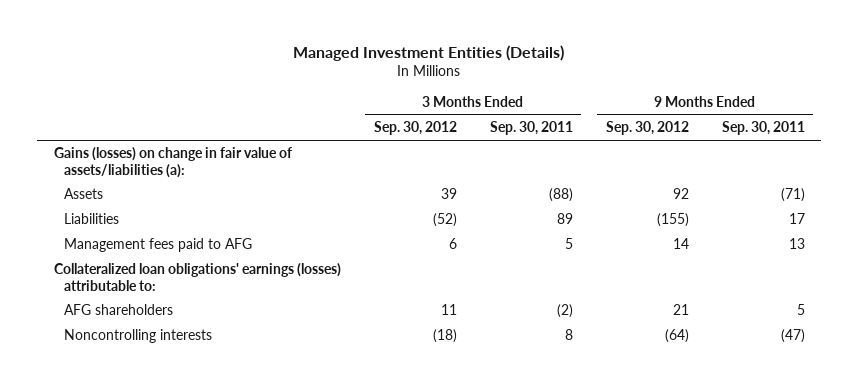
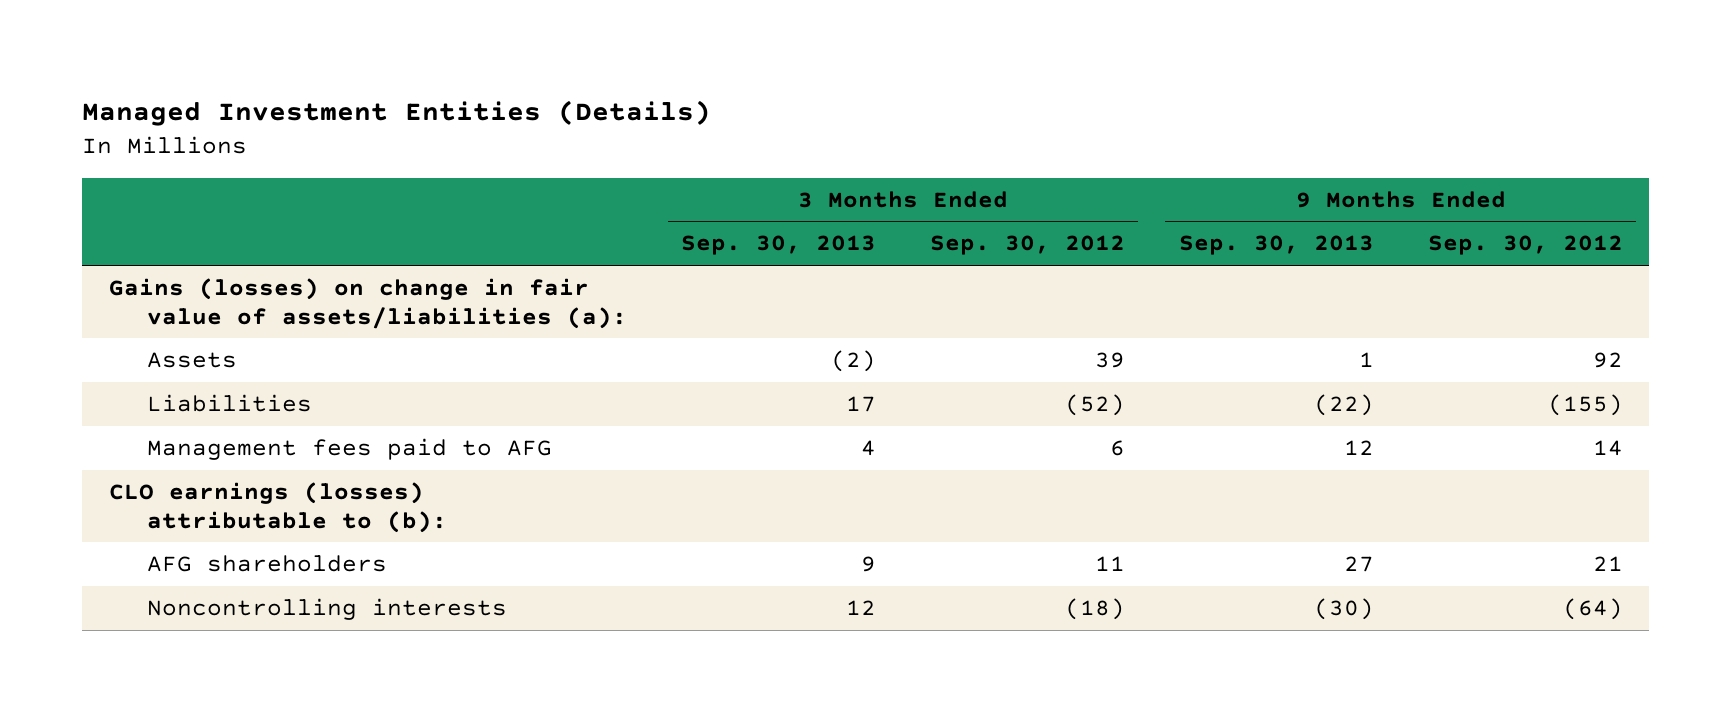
- | 3 Months Ended Sep. 30, 2012 | 3 Months Ended Sep. 30, 2011 | 9 Months Ended Sep. 30, 2012 | 9 Months Ended Sep. 30, 2011
+ | 3 Months Ended Sep. 30, 2013 | 3 Months Ended Sep. 30, 2012 | 9 Months Ended Sep. 30, 2013 | 9 Months Ended Sep. 30, 2012
- Collateralized loan obligations' earnings (losses) attributable to:
+ CLO earnings (losses) attributable to (b):

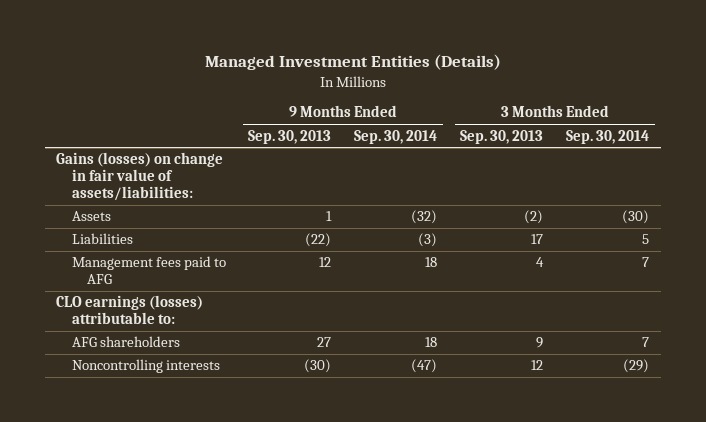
- | 3 Months Ended Sep. 30, 2013 | 3 Months Ended Sep. 30, 2012 | 9 Months Ended Sep. 30, 2013 | 9 Months Ended Sep. 30, 2012
+ | 9 Months Ended Sep. 30, 2013 | 9 Months Ended Sep. 30, 2014 | 3 Months Ended Sep. 30, 2013 | 3 Months Ended Sep. 30, 2014
- Gains (losses) on change in fair value of assets/liabilities (a):
+ Gains (losses) on change in fair value of assets/liabilities:
- CLO earnings (losses) attributable to (b):
+ CLO earnings (losses) attributable to:

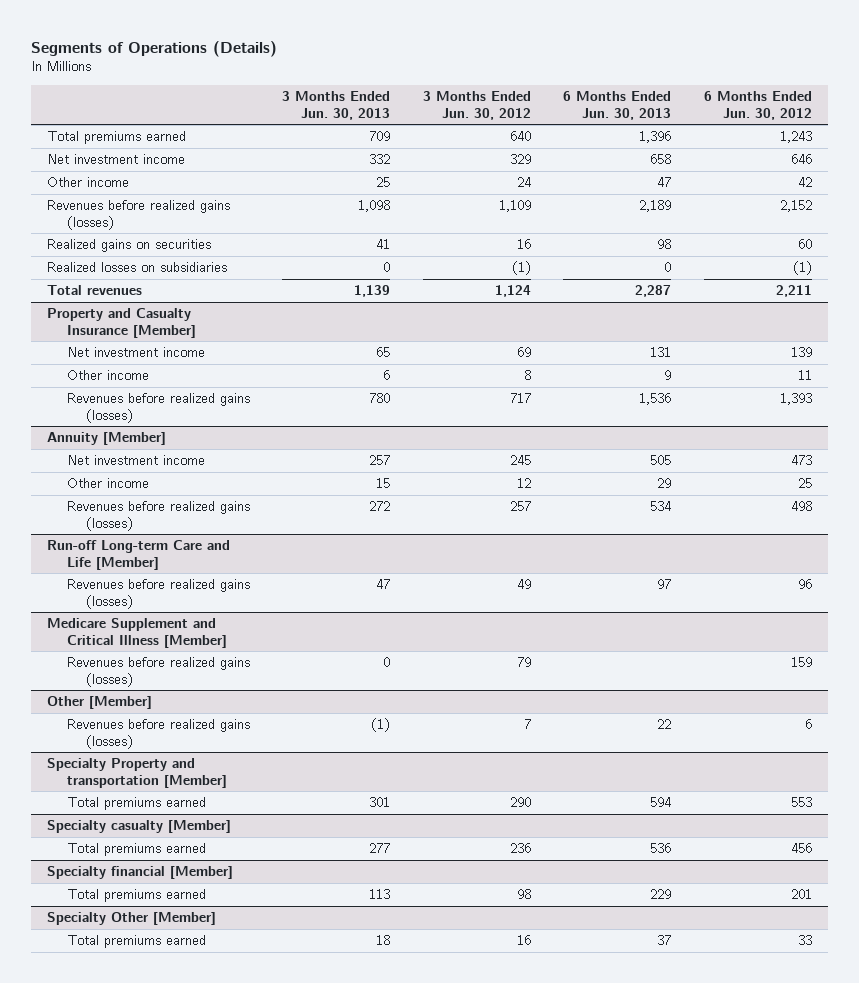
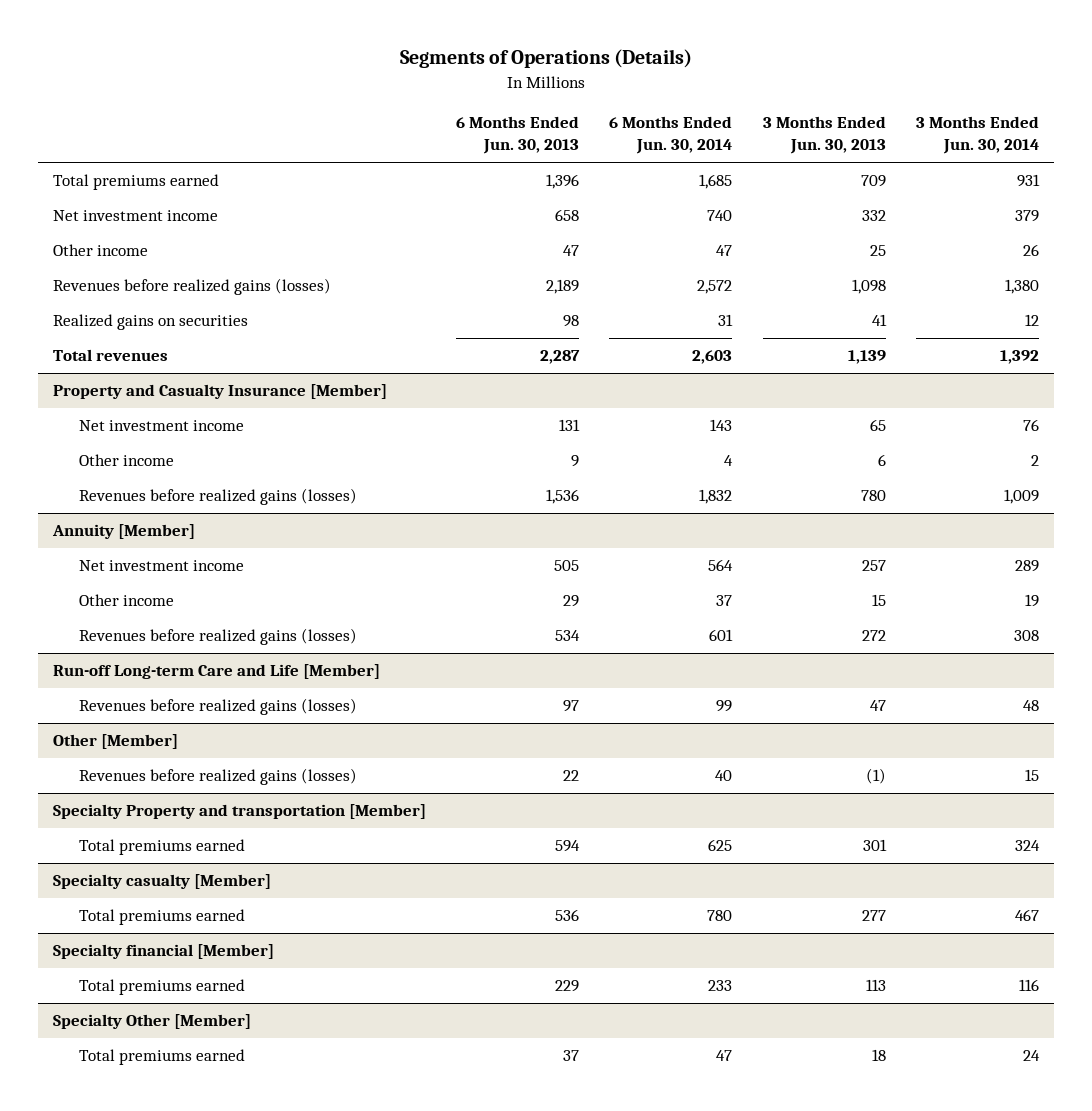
- | 3 Months Ended Jun. 30, 2013 | 3 Months Ended Jun. 30, 2012 | 6 Months Ended Jun. 30, 2013 | 6 Months Ended Jun. 30, 2012
+ | 6 Months Ended Jun. 30, 2013 | 6 Months Ended Jun. 30, 2014 | 3 Months Ended Jun. 30, 2013 | 3 Months Ended Jun. 30, 2014
- Realized losses on subsidiaries | 0 | (1) | 0 | (1)
- Medicare Supplement and Critical Illness [Member]
- Revenues before realized gains (losses) | 0 | 79 | | 159

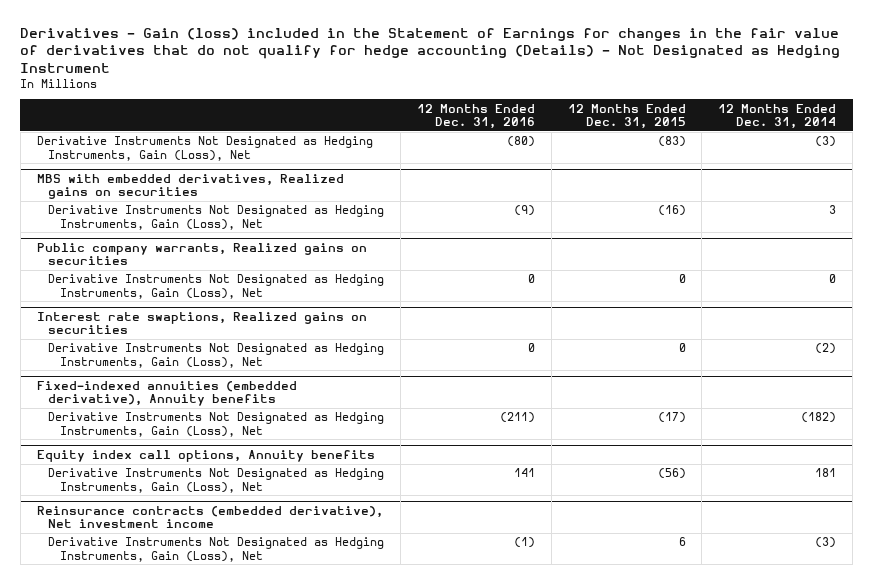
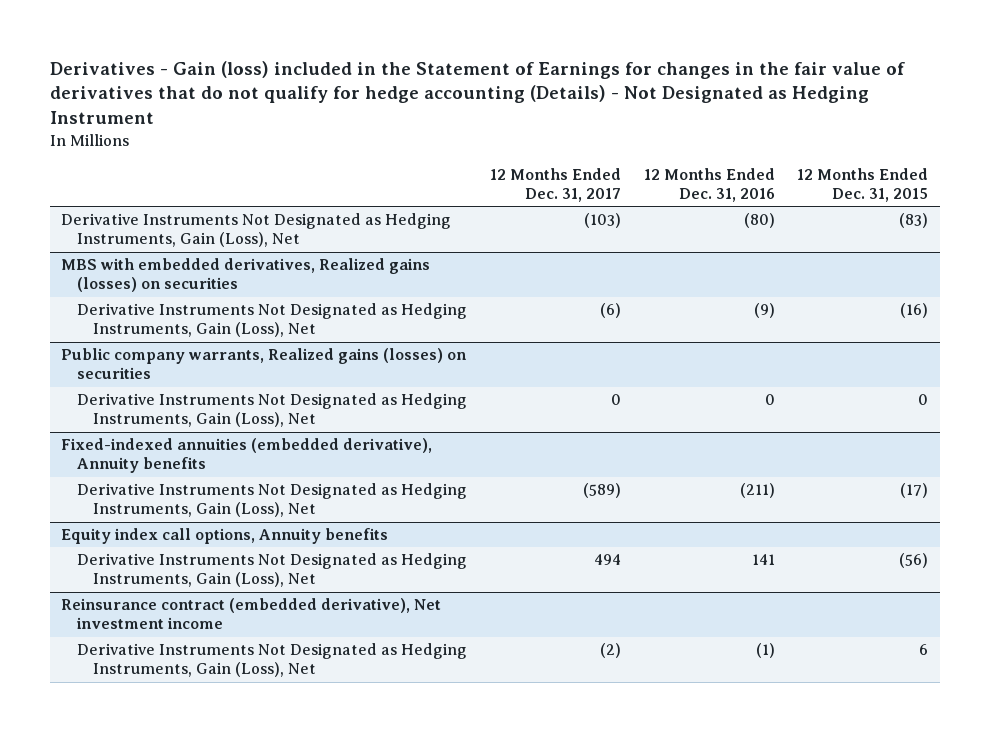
- | 12 Months Ended Dec. 31, 2016 | 12 Months Ended Dec. 31, 2015 | 12 Months Ended Dec. 31, 2014
+ | 12 Months Ended Dec. 31, 2017 | 12 Months Ended Dec. 31, 2016 | 12 Months Ended Dec. 31, 2015
- MBS with embedded derivatives, Realized gains on securities
+ MBS with embedded derivatives, Realized gains (losses) on securities
- Public company warrants, Realized gains on securities
- Derivative Instruments Not Designated as Hedging Instruments, Gain (Loss), Net | 0 | 0 | 0
- Interest rate swaptions, Realized gains on securities
+ Public company warrants, Realized gains (losses) on securities
- Reinsurance contracts (embedded derivative), Net investment income
+ Reinsurance contract (embedded derivative), Net investment income

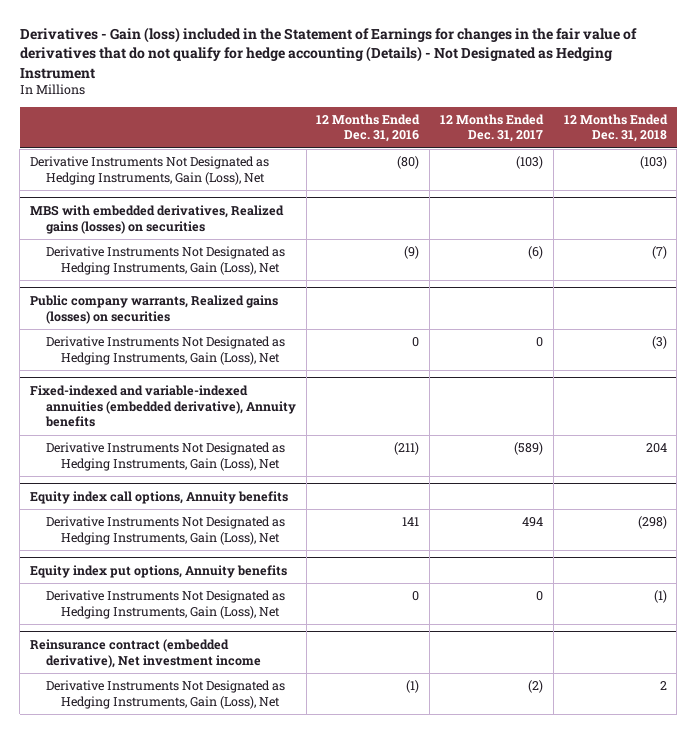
- | 12 Months Ended Dec. 31, 2017 | 12 Months Ended Dec. 31, 2016 | 12 Months Ended Dec. 31, 2015
+ | 12 Months Ended Dec. 31, 2016 | 12 Months Ended Dec. 31, 2017 | 12 Months Ended Dec. 31, 2018
- Fixed-indexed annuities (embedded derivative), Annuity benefits
+ Fixed-indexed and variable-indexed annuities (embedded derivative), Annuity benefits
+ Equity index put options, Annuity benefits
+ Derivative Instruments Not Designated as Hedging Instruments, Gain (Loss), Net | 0 | 0 | (1)

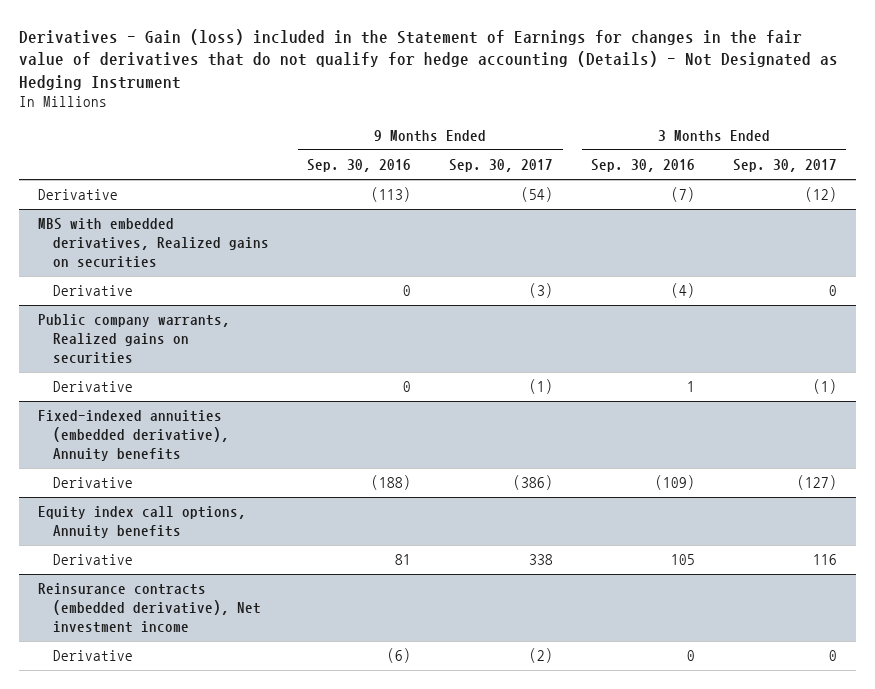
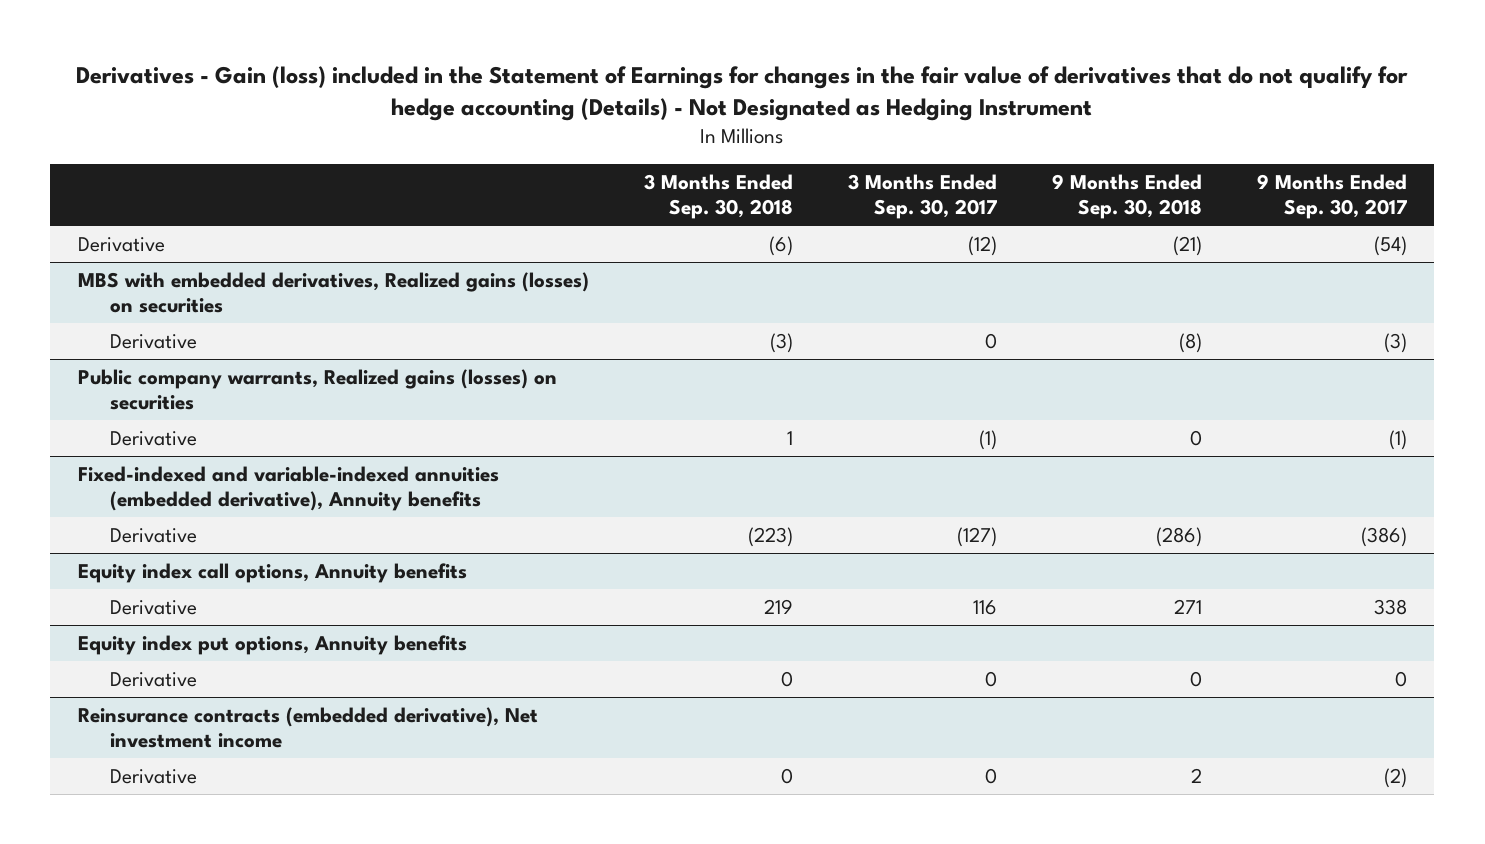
- | 9 Months Ended Sep. 30, 2016 | 9 Months Ended Sep. 30, 2017 | 3 Months Ended Sep. 30, 2016 | 3 Months Ended Sep. 30, 2017
+ | 3 Months Ended Sep. 30, 2018 | 3 Months Ended Sep. 30, 2017 | 9 Months Ended Sep. 30, 2018 | 9 Months Ended Sep. 30, 2017
- MBS with embedded derivatives, Realized gains on securities
+ MBS with embedded derivatives, Realized gains (losses) on securities
- Public company warrants, Realized gains on securities
+ Public company warrants, Realized gains (losses) on securities
- Fixed-indexed annuities (embedded derivative), Annuity benefits
+ Fixed-indexed and variable-indexed annuities (embedded derivative), Annuity benefits
+ Equity index put options, Annuity benefits
+ Derivative | 0 | 0 | 0 | 0

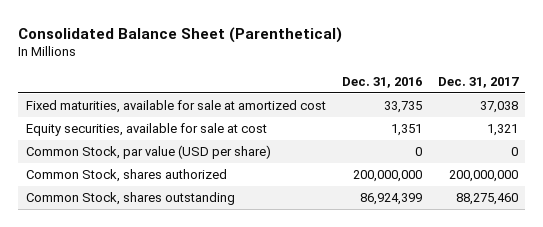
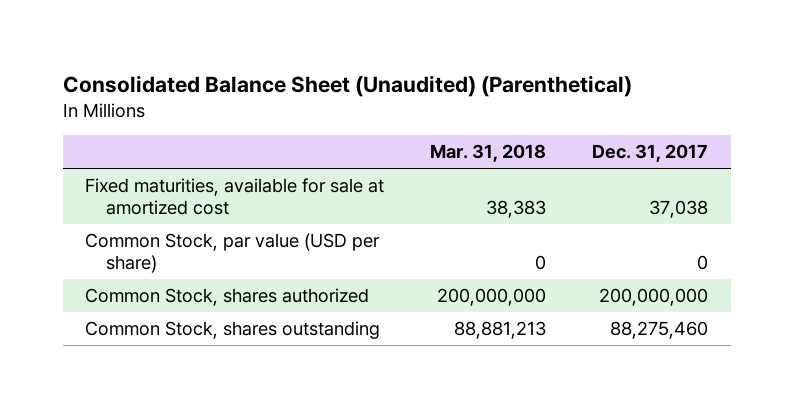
- Consolidated Balance Sheet (Parenthetical)
+ Consolidated Balance Sheet (Unaudited) (Parenthetical)
- | Dec. 31, 2016 | Dec. 31, 2017
+ | Mar. 31, 2018 | Dec. 31, 2017
- Equity securities, available for sale at cost | 1,351 | 1,321

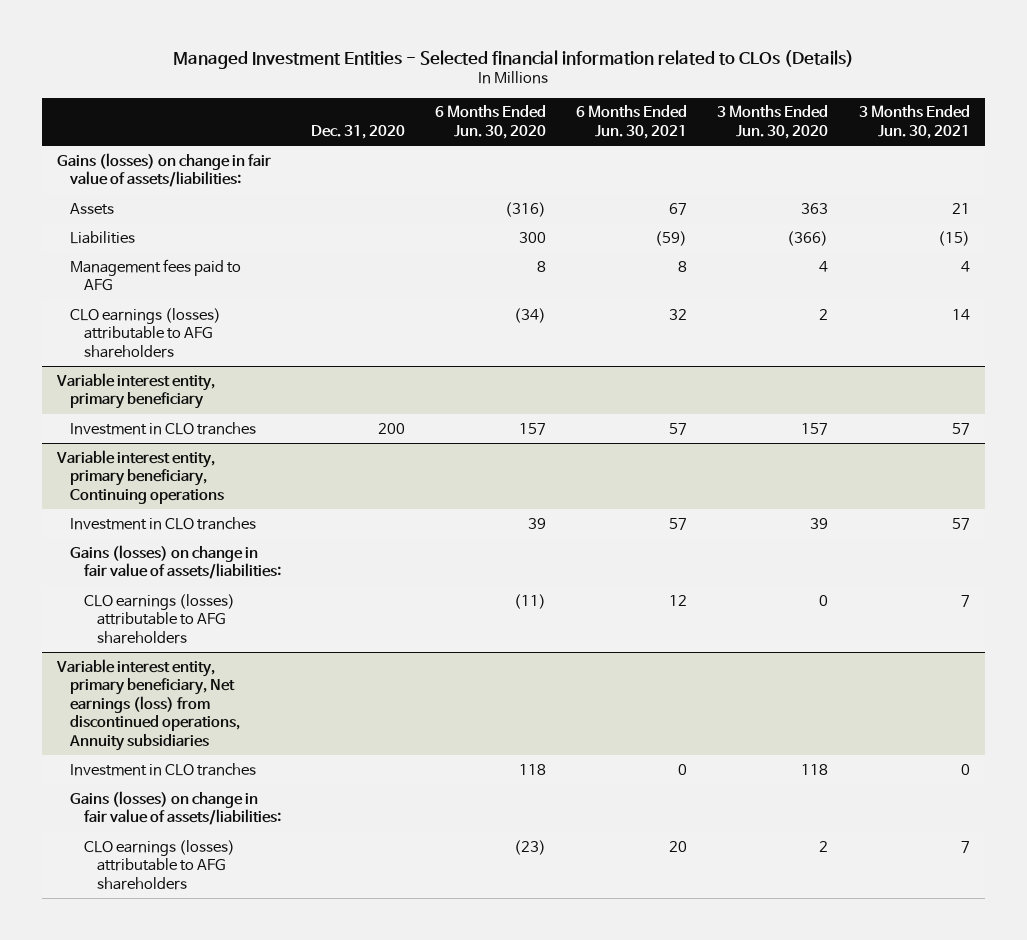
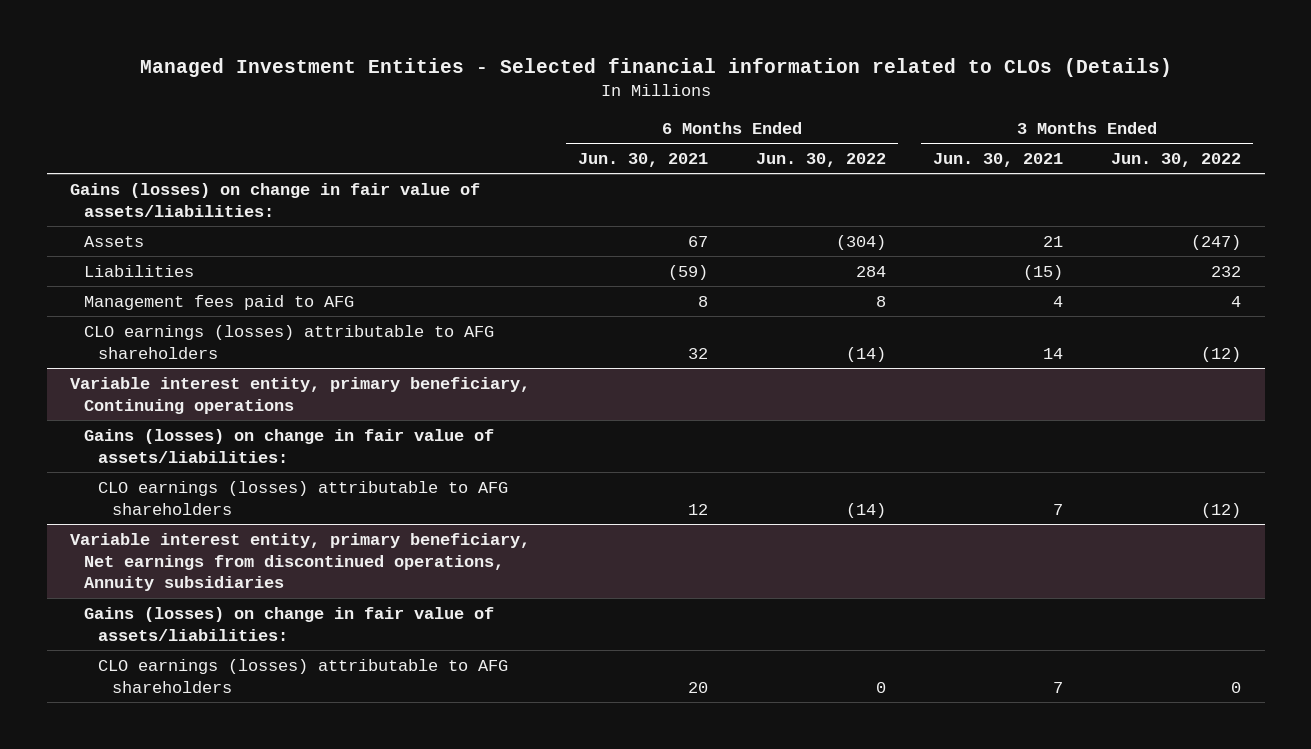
- | Dec. 31, 2020 | 6 Months Ended Jun. 30, 2020 | 6 Months Ended Jun. 30, 2021 | 3 Months Ended Jun. 30, 2020 | 3 Months Ended Jun. 30, 2021
+ | 6 Months Ended Jun. 30, 2021 | 6 Months Ended Jun. 30, 2022 | 3 Months Ended Jun. 30, 2021 | 3 Months Ended Jun. 30, 2022
- Variable interest entity, primary beneficiary
- Investment in CLO tranches | 200 | 157 | 57 | 157 | 57
@ Variable interest entity, primary beneficiary, Continuing operations
- Investment in CLO tranches | | 39 | 57 | 39 | 57
- Variable interest entity, primary beneficiary, Net earnings (loss) from discontinued operations, Annuity subsidiaries
- Investment in CLO tranches | | 118 | 0 | 118 | 0
+ Variable interest entity, primary beneficiary, Net earnings from discontinued operations, Annuity subsidiaries

